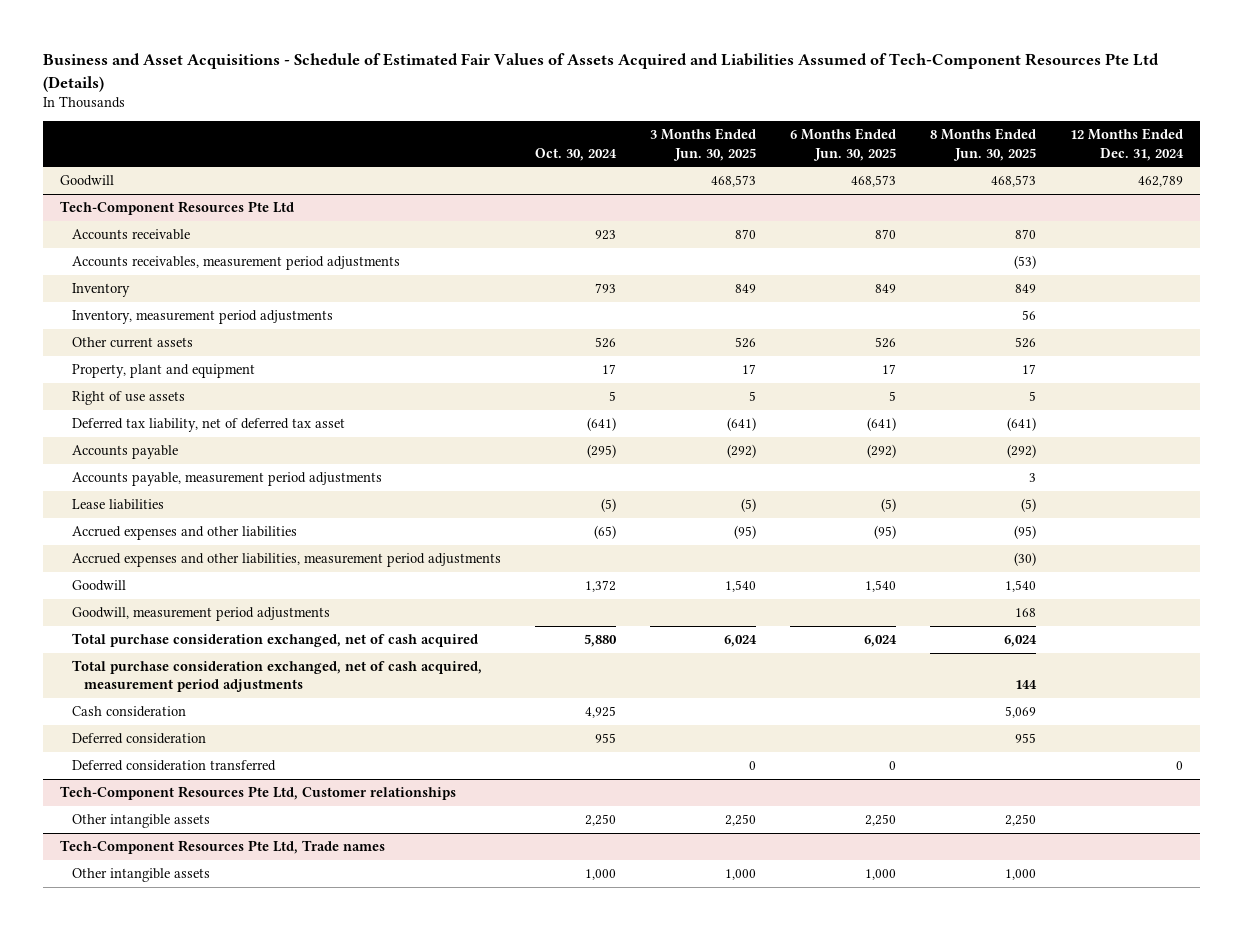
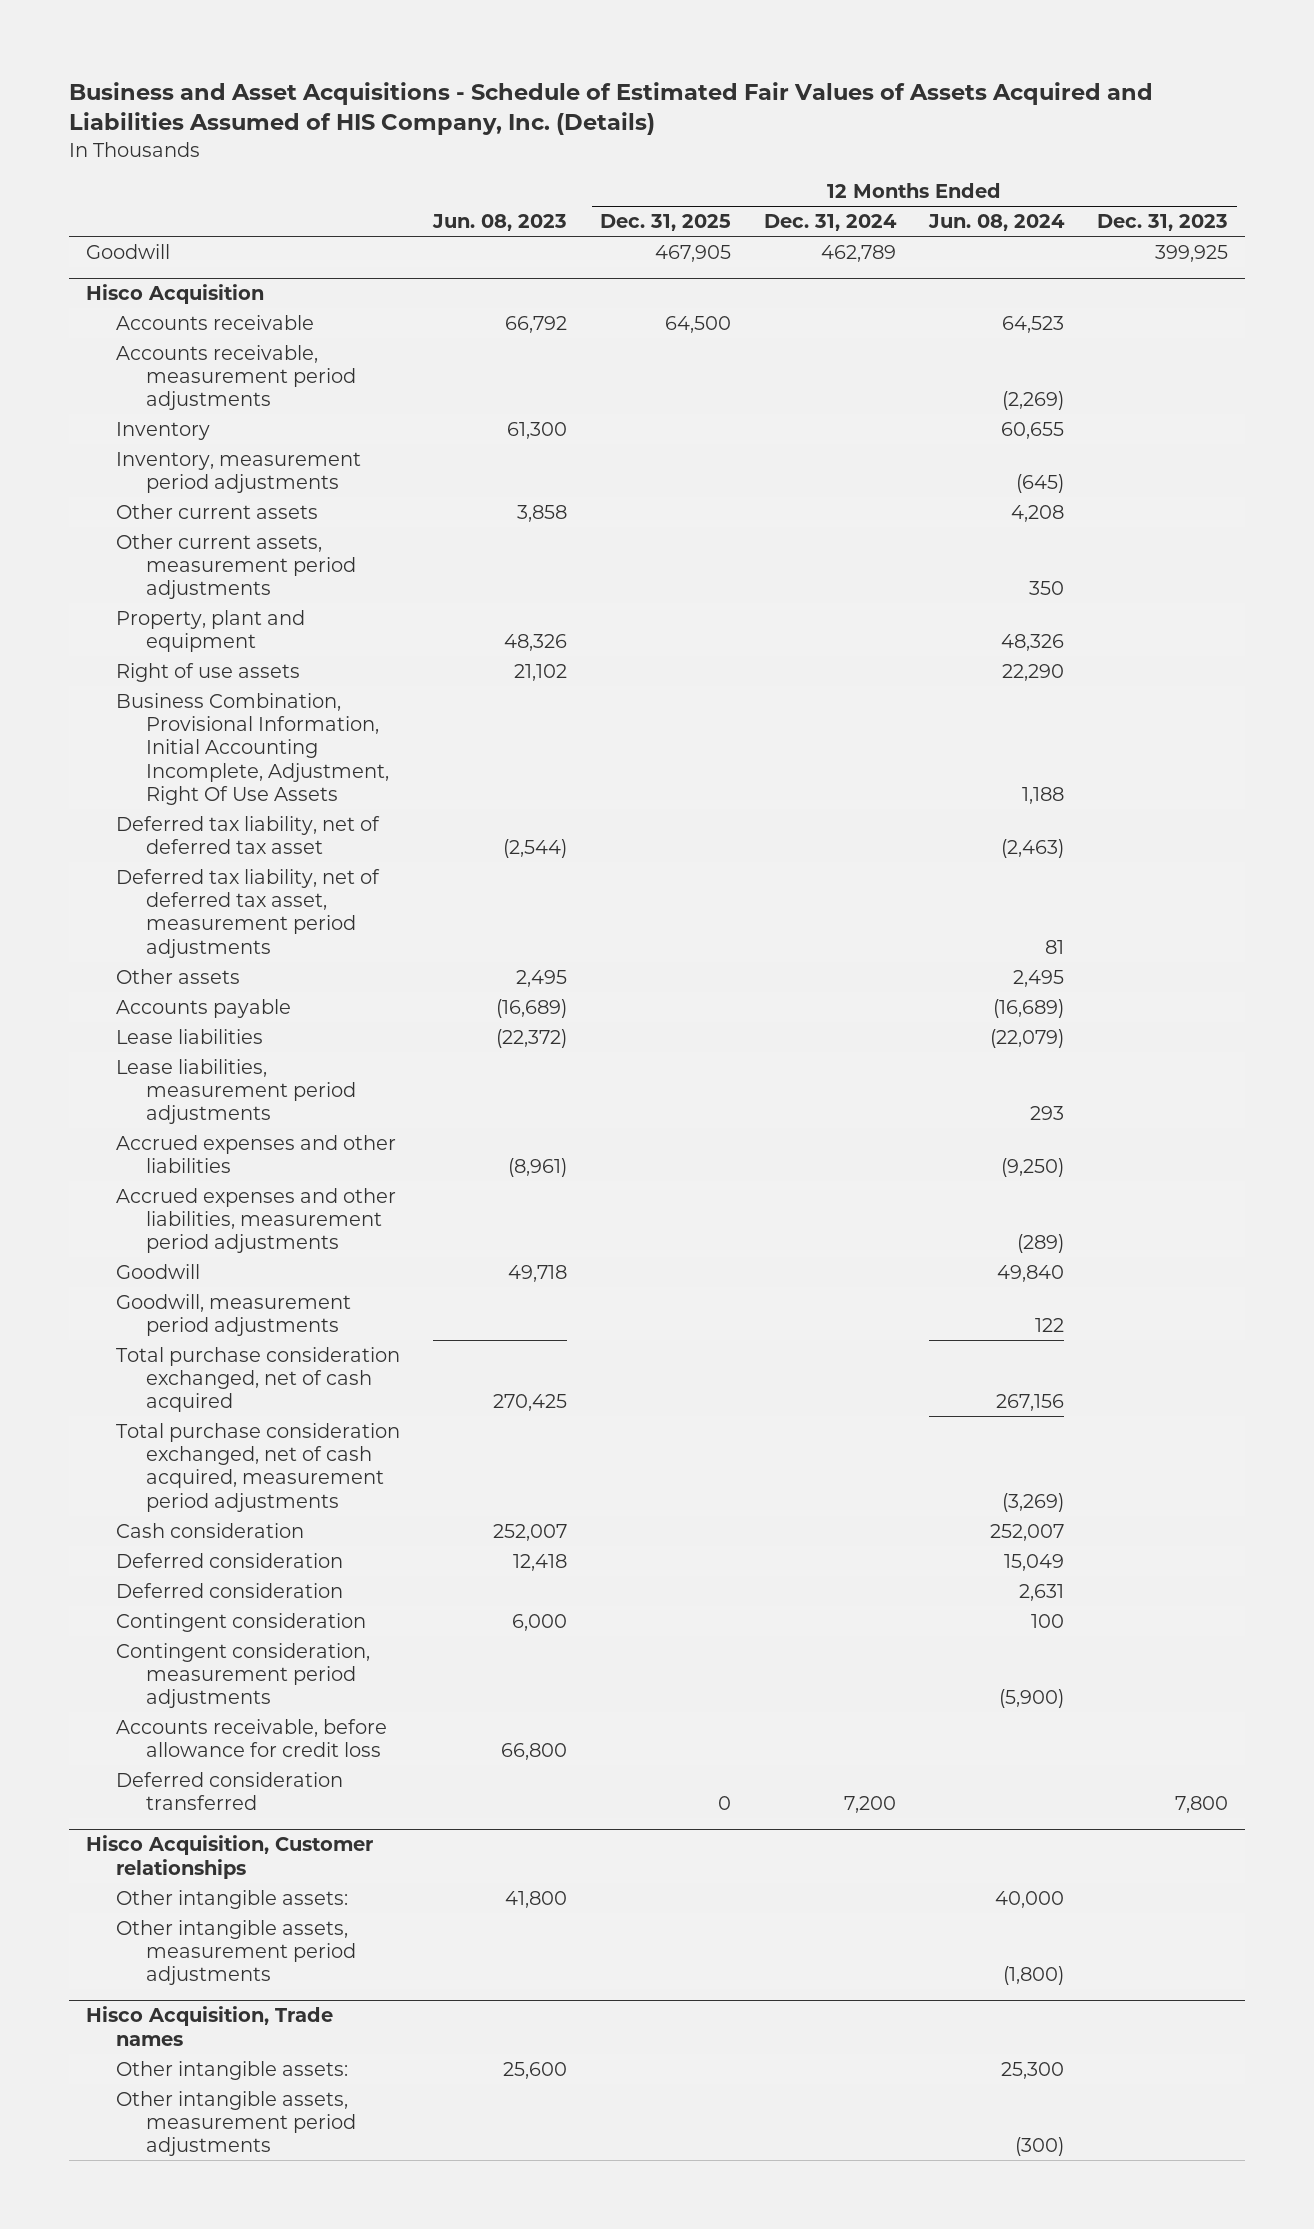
- Business and Asset Acquisitions - Schedule of Estimated Fair Values of Assets Acquired and Liabilities Assumed of Tech-Component Resources Pte Ltd (Details)
+ Business and Asset Acquisitions - Schedule of Estimated Fair Values of Assets Acquired and Liabilities Assumed of HIS Company, Inc. (Details)
- | Oct. 30, 2024 | 3 Months Ended Jun. 30, 2025 | 6 Months Ended Jun. 30, 2025 | 8 Months Ended Jun. 30, 2025 | 12 Months Ended Dec. 31, 2024
+ | Jun. 08, 2023 | 12 Months Ended Dec. 31, 2025 | 12 Months Ended Dec. 31, 2024 | 12 Months Ended Jun. 08, 2024 | 12 Months Ended Dec. 31, 2023
- Tech-Component Resources Pte Ltd
- Accounts receivable | 923 | 870 | 870 | 870 |
- Accounts receivables, measurement period adjustments | | | | (53) |
- Inventory | 793 | 849 | 849 | 849 |
- Inventory, measurement period adjustments | | | | 56 |
- Other current assets | 526 | 526 | 526 | 526 |
- Property, plant and equipment | 17 | 17 | 17 | 17 |
- Right of use assets | 5 | 5 | 5 | 5 |
- Deferred tax liability, net of deferred tax asset | (641) | (641) | (641) | (641) |
- Accounts payable | (295) | (292) | (292) | (292) |
- Accounts payable, measurement period adjustments | | | | 3 |
- Lease liabilities | (5) | (5) | (5) | (5) |
- Accrued expenses and other liabilities | (65) | (95) | (95) | (95) |
- Accrued expenses and other liabilities, measurement period adjustments | | | | (30) |
- Goodwill | 1,372 | 1,540 | 1,540 | 1,540 |
- Goodwill, measurement period adjustments | | | | 168 |
- Total purchase consideration exchanged, net of cash acquired | 5,880 | 6,024 | 6,024 | 6,024 |
- Total purchase consideration exchanged, net of cash acquired, measurement period adjustments | | | | 144 |
- Cash consideration | 4,925 | | | 5,069 |
- Deferred consideration | 955 | | | 955 |
- Deferred consideration transferred | | 0 | 0 | | 0
- Tech-Component Resources Pte Ltd, Customer relationships
- Other intangible assets | 2,250 | 2,250 | 2,250 | 2,250 |
- Tech-Component Resources Pte Ltd, Trade names
- Other intangible assets | 1,000 | 1,000 | 1,000 | 1,000 |
+ Hisco Acquisition
+ Accounts receivable | 66,792 | 64,500 | | 64,523 |
+ Accounts receivable, measurement period adjustments | | | | (2,269) |
+ Inventory | 61,300 | | | 60,655 |
+ Inventory, measurement period adjustments | | | | (645) |
+ Other current assets | 3,858 | | | 4,208 |
+ Other current assets, measurement period adjustments | | | | 350 |
+ Property, plant and equipment | 48,326 | | | 48,326 |
+ Right of use assets | 21,102 | | | 22,290 |
+ Business Combination, Provisional Information, Initial Accounting Incomplete, Adjustment, Right Of Use Assets | | | | 1,188 |
+ Deferred tax liability, net of deferred tax asset | (2,544) | | | (2,463) |
+ Deferred tax liability, net of deferred tax asset, measurement period adjustments | | | | 81 |
+ Other assets | 2,495 | | | 2,495 |
+ Accounts payable | (16,689) | | | (16,689) |
+ Lease liabilities | (22,372) | | | (22,079) |
+ Lease liabilities, measurement period adjustments | | | | 293 |
+ Accrued expenses and other liabilities | (8,961) | | | (9,250) |
+ Accrued expenses and other liabilities, measurement period adjustments | | | | (289) |
+ Goodwill | 49,718 | | | 49,840 |
+ Goodwill, measurement period adjustments | | | | 122 |
+ Total purchase consideration exchanged, net of cash acquired | 270,425 | | | 267,156 |
+ Total purchase consideration exchanged, net of cash acquired, measurement period adjustments | | | | (3,269) |
+ Cash consideration | 252,007 | | | 252,007 |
+ Deferred consideration | 12,418 | | | 15,049 |
+ Deferred consideration | | | | 2,631 |
+ Contingent consideration | 6,000 | | | 100 |
+ Contingent consideration, measurement period adjustments | | | | (5,900) |
+ Accounts receivable, before allowance for credit loss | 66,800 | | | |
+ Deferred consideration transferred | | 0 | 7,200 | | 7,800
+ Hisco Acquisition, Customer relationships
+ Other intangible assets: | 41,800 | | | 40,000 |
+ Other intangible assets, measurement period adjustments | | | | (1,800) |
+ Hisco Acquisition, Trade names
+ Other intangible assets: | 25,600 | | | 25,300 |
+ Other intangible assets, measurement period adjustments | | | | (300) |

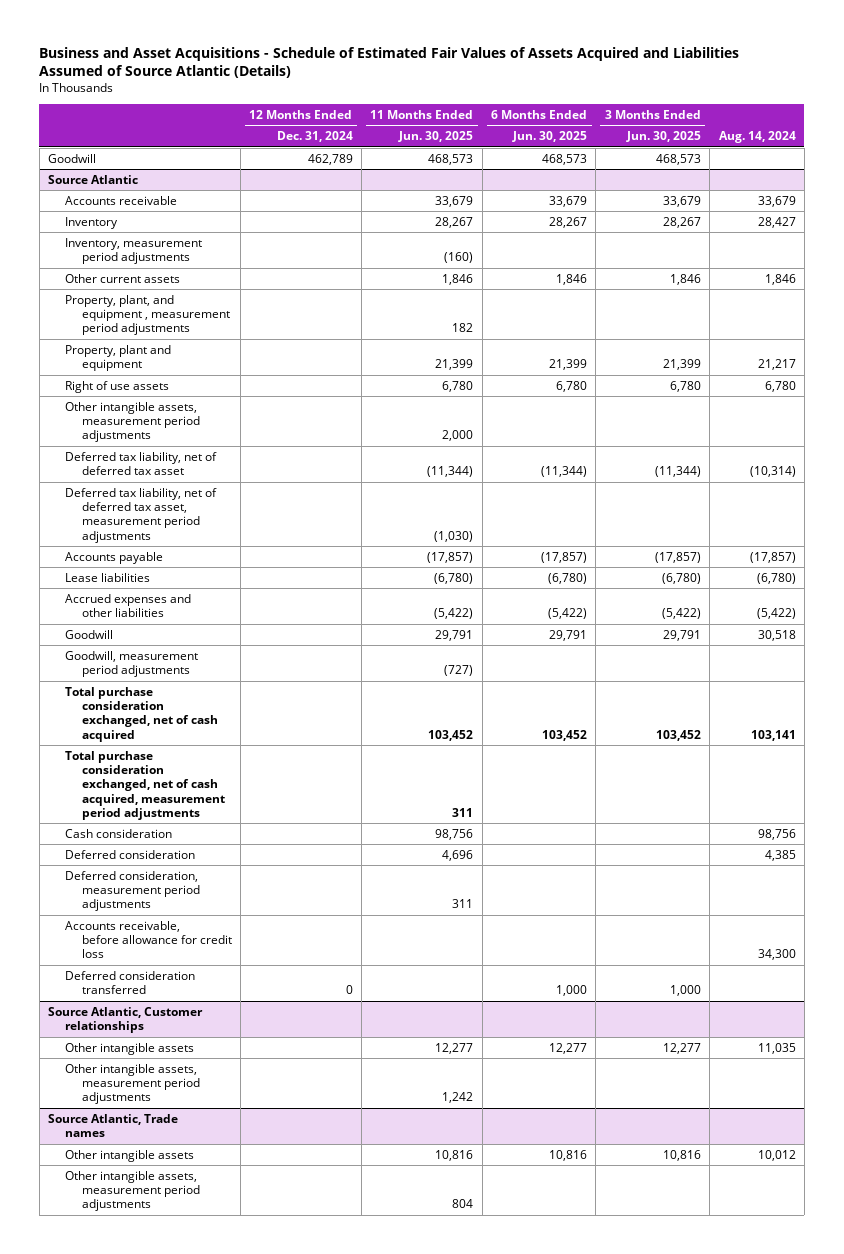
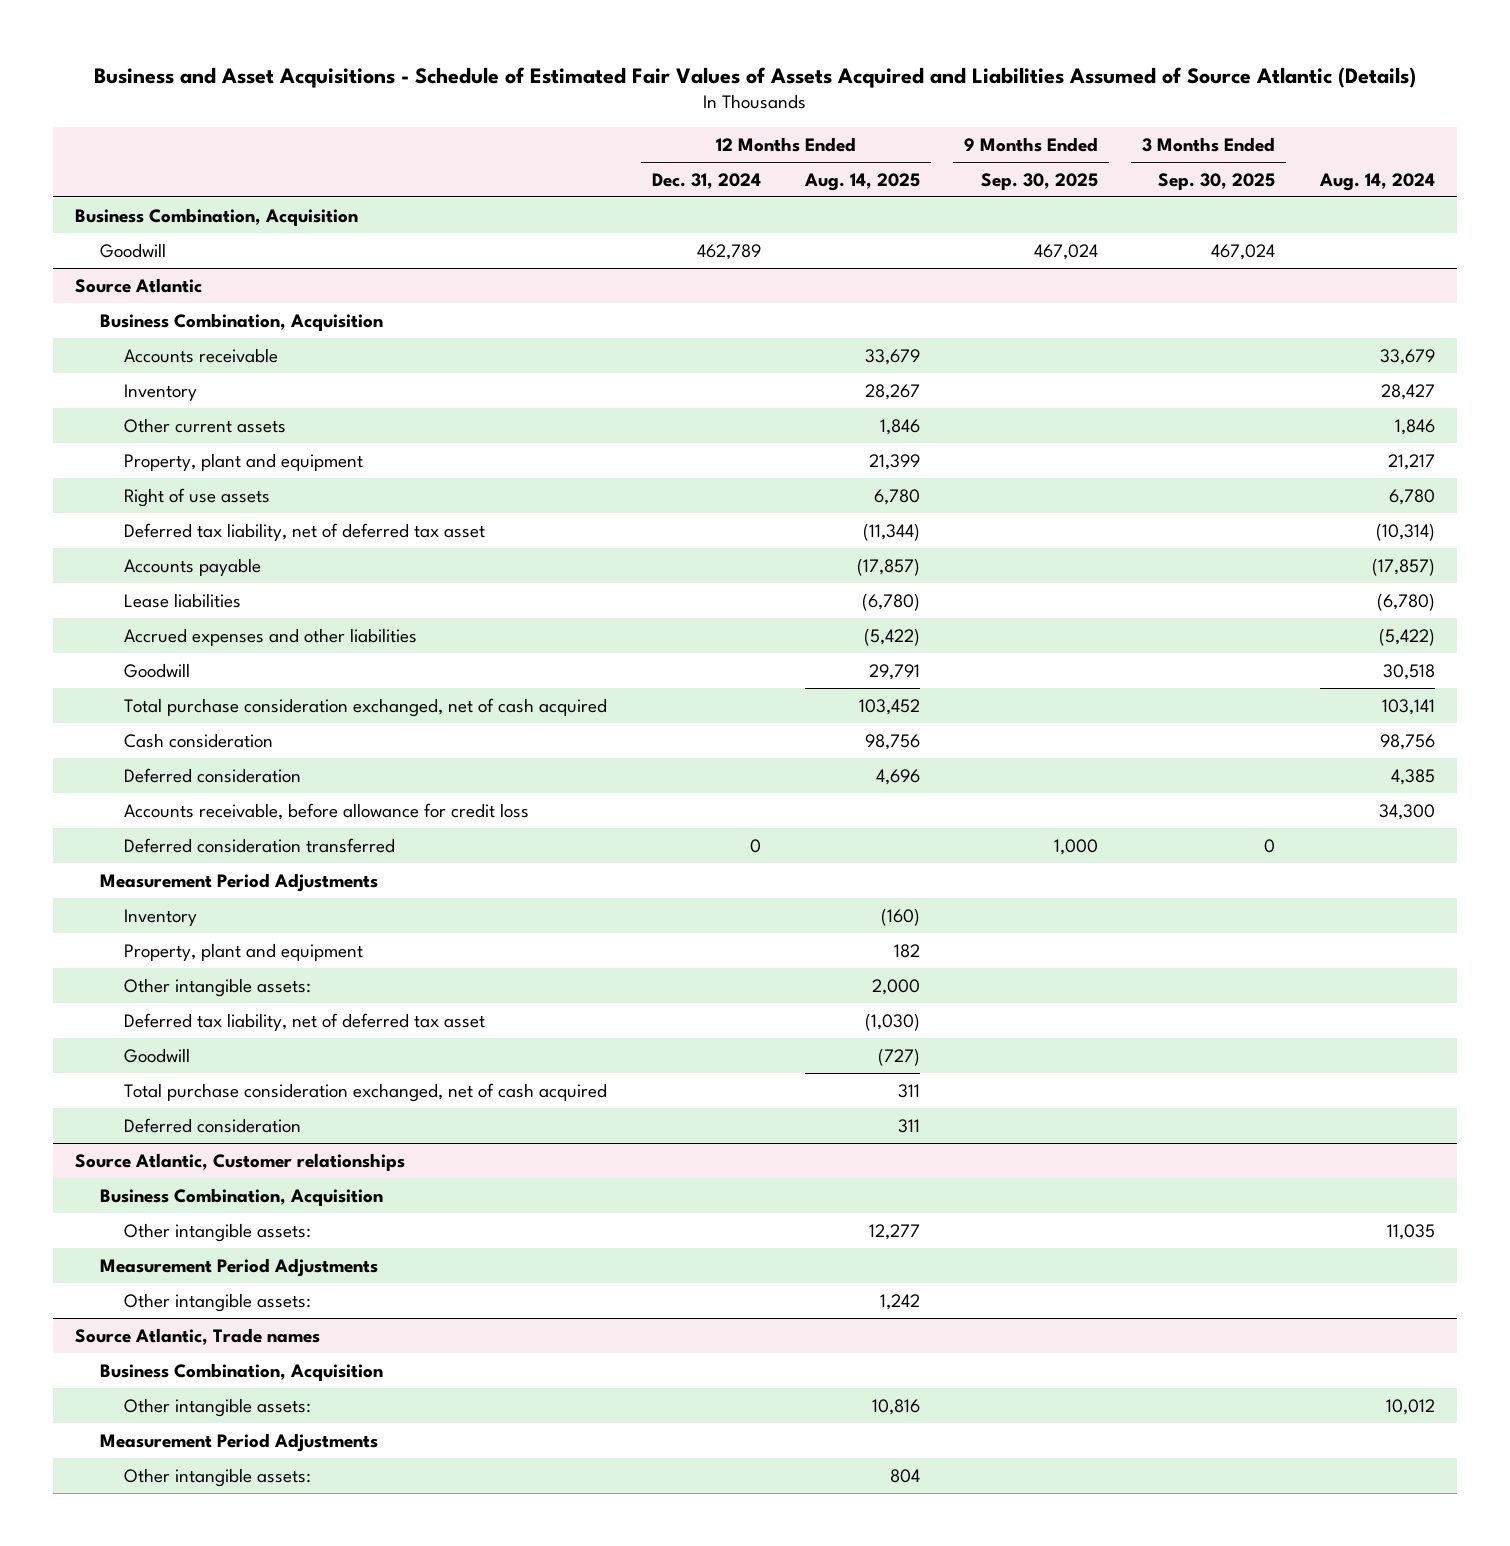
- | 12 Months Ended Dec. 31, 2024 | 11 Months Ended Jun. 30, 2025 | 6 Months Ended Jun. 30, 2025 | 3 Months Ended Jun. 30, 2025 | Aug. 14, 2024
+ | 12 Months Ended Dec. 31, 2024 | 12 Months Ended Aug. 14, 2025 | 9 Months Ended Sep. 30, 2025 | 3 Months Ended Sep. 30, 2025 | Aug. 14, 2024
+ Business Combination, Acquisition
@ Source Atlantic
+ Business Combination, Acquisition
- Inventory, measurement period adjustments | | (160) | | |
- Property, plant, and equipment , measurement period adjustments | | 182 | | |
- Other intangible assets, measurement period adjustments | | 2,000 | | |
- Deferred tax liability, net of deferred tax asset, measurement period adjustments | | (1,030) | | |
- Goodwill, measurement period adjustments | | (727) | | |
- Total purchase consideration exchanged, net of cash acquired, measurement period adjustments | | 311 | | |
- Deferred consideration, measurement period adjustments | | 311 | | |
+ Measurement Period Adjustments
+ Inventory | | (160) | | |
+ Property, plant and equipment | | 182 | | |
+ Other intangible assets: | | 2,000 | | |
+ Deferred tax liability, net of deferred tax asset | | (1,030) | | |
+ Goodwill | | (727) | | |
+ Total purchase consideration exchanged, net of cash acquired | | 311 | | |
+ Deferred consideration | | 311 | | |
@ Source Atlantic, Customer relationships
- Other intangible assets | | 12,277 | 12,277 | 12,277 | 11,035
- Other intangible assets, measurement period adjustments | | 1,242 | | |
+ Business Combination, Acquisition
+ Other intangible assets: | | 12,277 | | | 11,035
+ Measurement Period Adjustments
+ Other intangible assets: | | 1,242 | | |
@ Source Atlantic, Trade names
- Other intangible assets | | 10,816 | 10,816 | 10,816 | 10,012
- Other intangible assets, measurement period adjustments | | 804 | | |
+ Business Combination, Acquisition
+ Other intangible assets: | | 10,816 | | | 10,012
+ Measurement Period Adjustments
+ Other intangible assets: | | 804 | | |

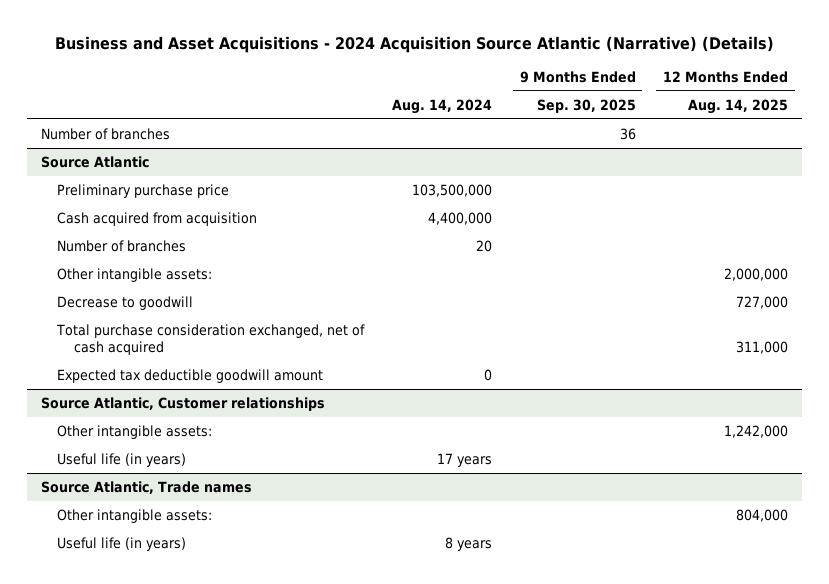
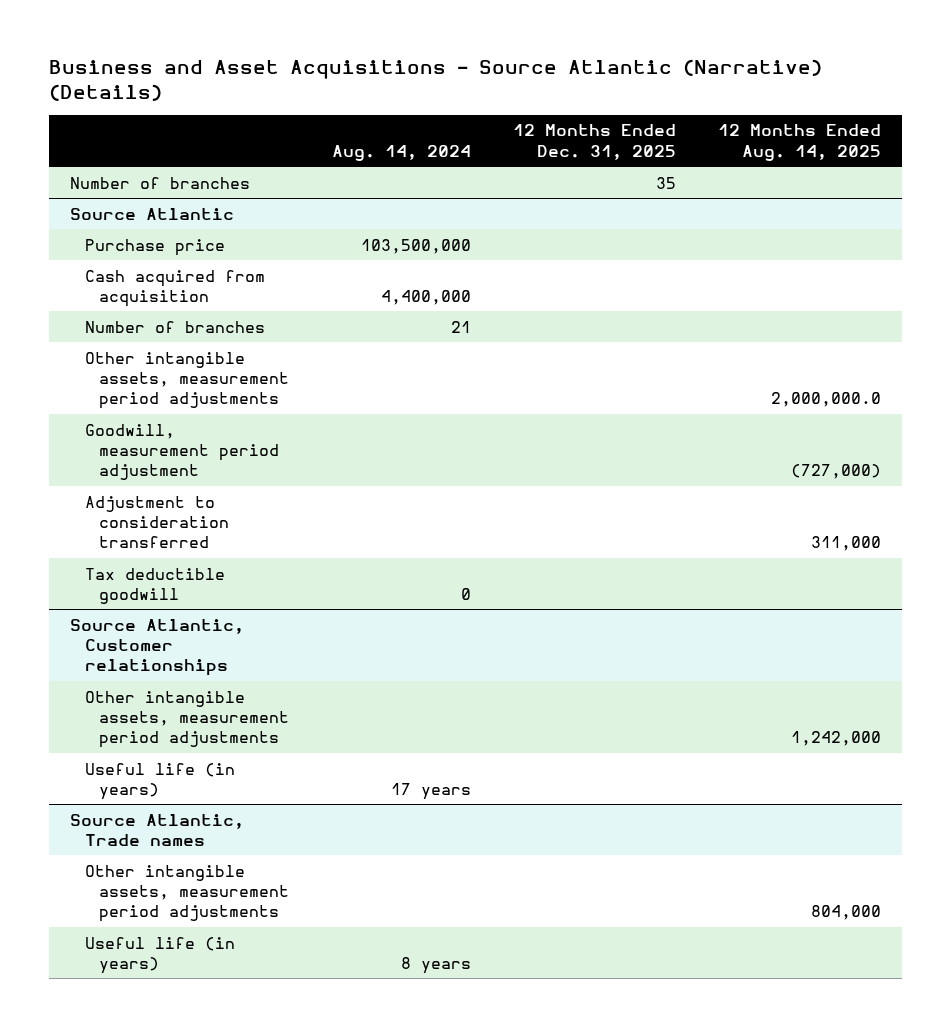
- Business and Asset Acquisitions - 2024 Acquisition Source Atlantic (Narrative) (Details)
+ Business and Asset Acquisitions - Source Atlantic (Narrative) (Details)
- | Aug. 14, 2024 | 9 Months Ended Sep. 30, 2025 | 12 Months Ended Aug. 14, 2025
+ | Aug. 14, 2024 | 12 Months Ended Dec. 31, 2025 | 12 Months Ended Aug. 14, 2025
@ Source Atlantic
- Preliminary purchase price | 103,500,000 | |
+ Purchase price | 103,500,000 | |
- Number of branches | 20 | |
- Other intangible assets: | | | 2,000,000
- Decrease to goodwill | | | 727,000
- Total purchase consideration exchanged, net of cash acquired | | | 311,000
- Expected tax deductible goodwill amount | 0 | |
+ Number of branches | 21 | |
+ Other intangible assets, measurement period adjustments | | | 2,000,000.0
+ Goodwill, measurement period adjustment | | | (727,000)
+ Adjustment to consideration transferred | | | 311,000
+ Tax deductible goodwill | 0 | |
@ Source Atlantic, Customer relationships
- Other intangible assets: | | | 1,242,000
+ Other intangible assets, measurement period adjustments | | | 1,242,000
@ Source Atlantic, Trade names
- Other intangible assets: | | | 804,000
+ Other intangible assets, measurement period adjustments | | | 804,000

